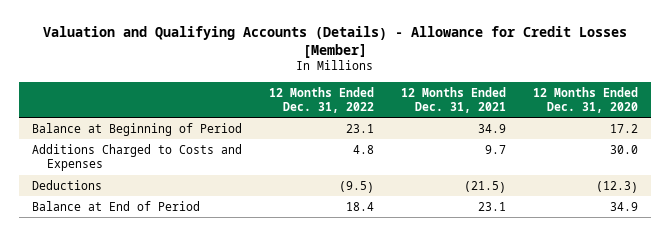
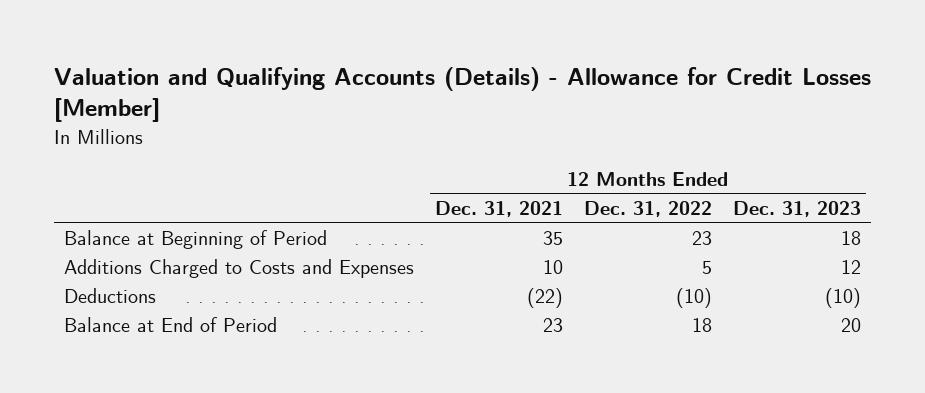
- | 12 Months Ended Dec. 31, 2022 | 12 Months Ended Dec. 31, 2021 | 12 Months Ended Dec. 31, 2020
+ | 12 Months Ended Dec. 31, 2021 | 12 Months Ended Dec. 31, 2022 | 12 Months Ended Dec. 31, 2023
- Balance at Beginning of Period | 23.1 | 34.9 | 17.2
- Additions Charged to Costs and Expenses | 4.8 | 9.7 | 30.0
- Deductions | (9.5) | (21.5) | (12.3)
- Balance at End of Period | 18.4 | 23.1 | 34.9
+ Balance at Beginning of Period | 35 | 23 | 18
+ Additions Charged to Costs and Expenses | 10 | 5 | 12
+ Deductions | (22) | (10) | (10)
+ Balance at End of Period | 23 | 18 | 20

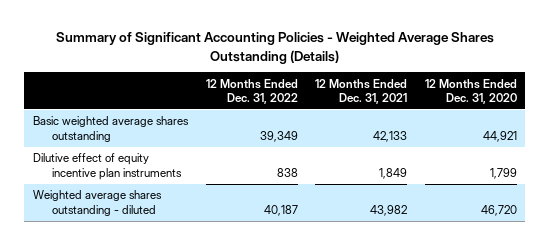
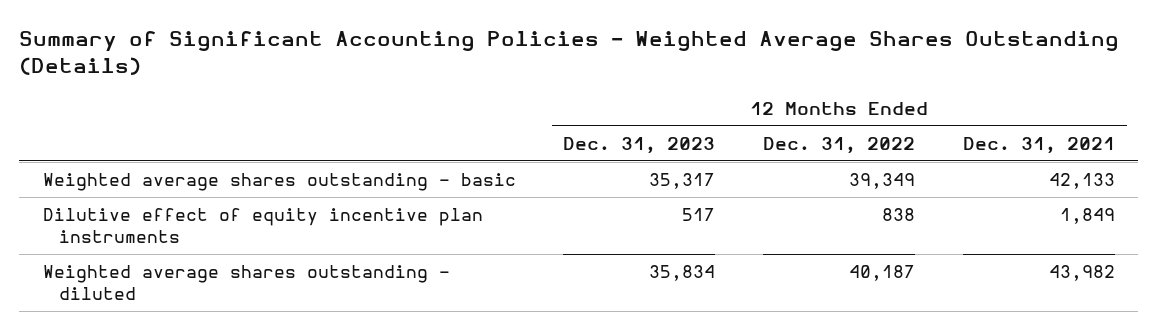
- | 12 Months Ended Dec. 31, 2022 | 12 Months Ended Dec. 31, 2021 | 12 Months Ended Dec. 31, 2020
+ | 12 Months Ended Dec. 31, 2023 | 12 Months Ended Dec. 31, 2022 | 12 Months Ended Dec. 31, 2021
- Basic weighted average shares outstanding | 39,349 | 42,133 | 44,921
+ Weighted average shares outstanding - basic | 35,317 | 39,349 | 42,133

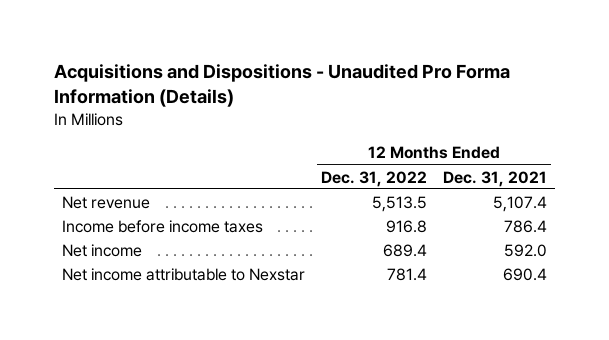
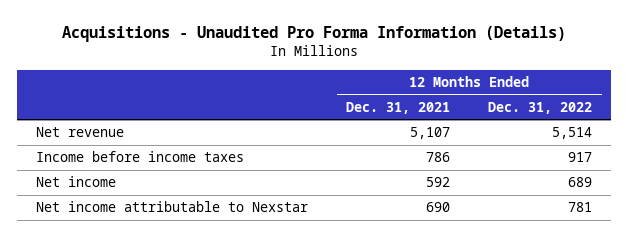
- Acquisitions and Dispositions - Unaudited Pro Forma Information (Details)
+ Acquisitions - Unaudited Pro Forma Information (Details)
- | 12 Months Ended Dec. 31, 2022 | 12 Months Ended Dec. 31, 2021
+ | 12 Months Ended Dec. 31, 2021 | 12 Months Ended Dec. 31, 2022
- Net revenue | 5,513.5 | 5,107.4
- Income before income taxes | 916.8 | 786.4
- Net income | 689.4 | 592.0
- Net income attributable to Nexstar | 781.4 | 690.4
+ Net revenue | 5,107 | 5,514
+ Income before income taxes | 786 | 917
+ Net income | 592 | 689
+ Net income attributable to Nexstar | 690 | 781

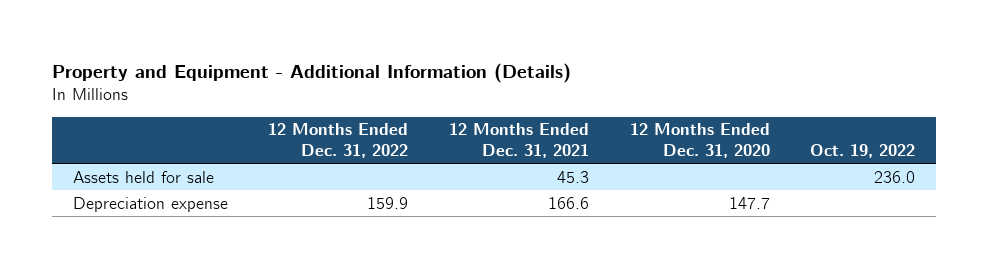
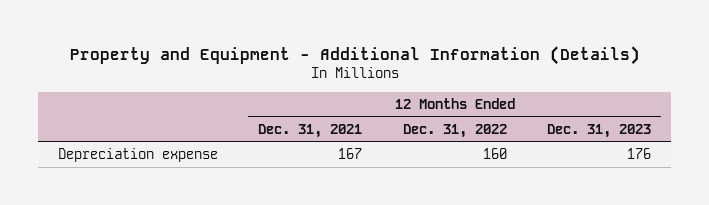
- | 12 Months Ended Dec. 31, 2022 | 12 Months Ended Dec. 31, 2021 | 12 Months Ended Dec. 31, 2020 | Oct. 19, 2022
+ | 12 Months Ended Dec. 31, 2021 | 12 Months Ended Dec. 31, 2022 | 12 Months Ended Dec. 31, 2023
- Assets held for sale | | 45.3 | | 236.0
- Depreciation expense | 159.9 | 166.6 | 147.7 |
+ Depreciation expense | 167 | 160 | 176

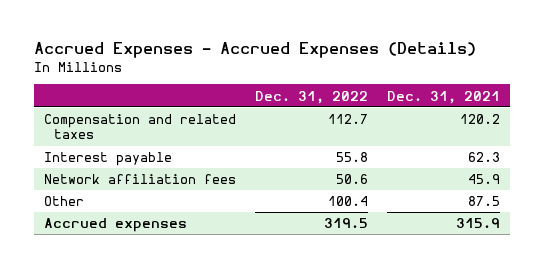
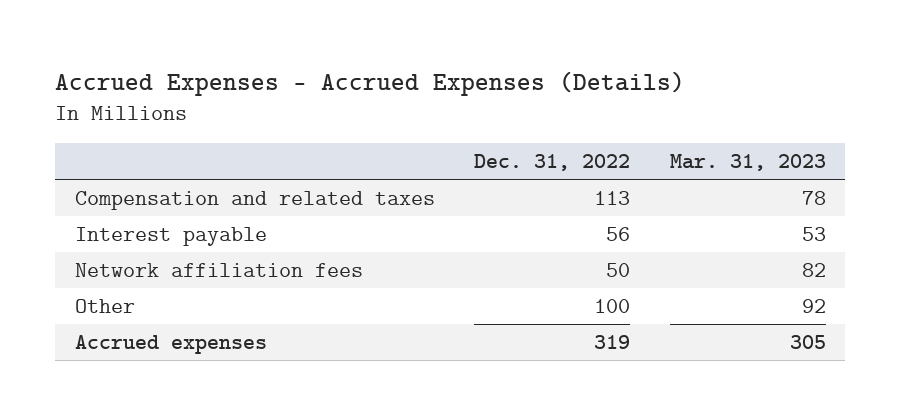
- | Dec. 31, 2022 | Dec. 31, 2021
+ | Dec. 31, 2022 | Mar. 31, 2023
- Compensation and related taxes | 112.7 | 120.2
- Interest payable | 55.8 | 62.3
- Network affiliation fees | 50.6 | 45.9
- Other | 100.4 | 87.5
- Accrued expenses | 319.5 | 315.9
+ Compensation and related taxes | 113 | 78
+ Interest payable | 56 | 53
+ Network affiliation fees | 50 | 82
+ Other | 100 | 92
+ Accrued expenses | 319 | 305

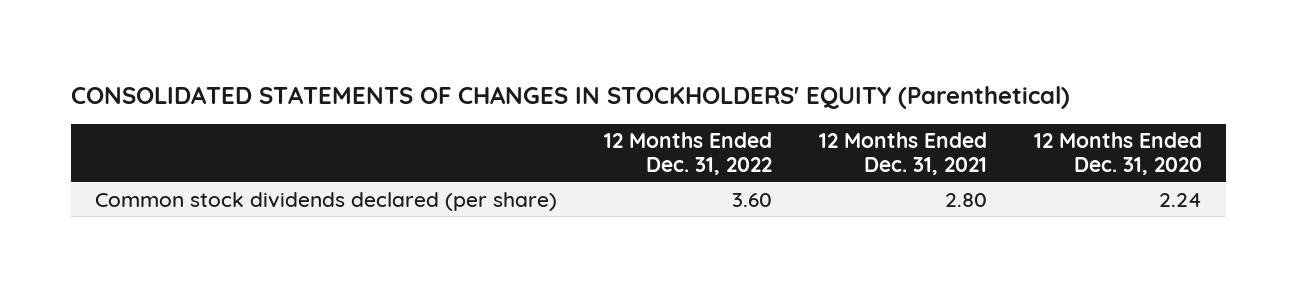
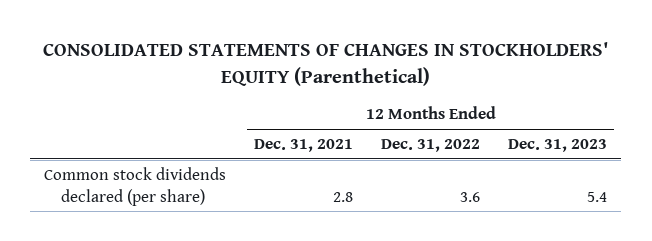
- | 12 Months Ended Dec. 31, 2022 | 12 Months Ended Dec. 31, 2021 | 12 Months Ended Dec. 31, 2020
+ | 12 Months Ended Dec. 31, 2021 | 12 Months Ended Dec. 31, 2022 | 12 Months Ended Dec. 31, 2023
- Common stock dividends declared (per share) | 3.60 | 2.80 | 2.24
+ Common stock dividends declared (per share) | 2.8 | 3.6 | 5.4

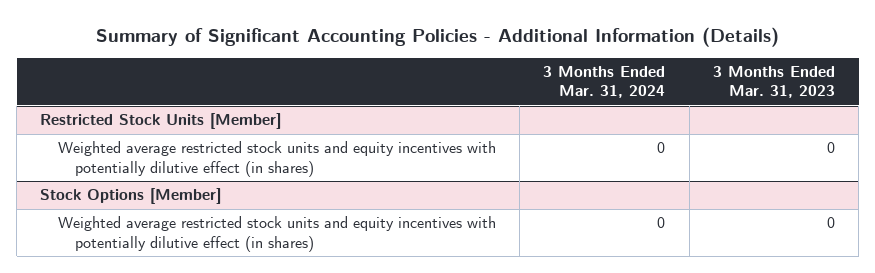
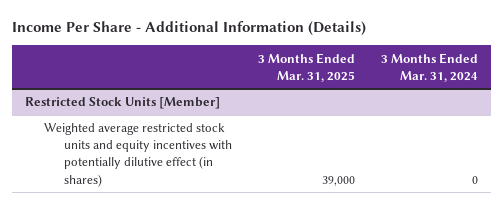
- Summary of Significant Accounting Policies - Additional Information (Details)
+ Income Per Share - Additional Information (Details)
- | 3 Months Ended Mar. 31, 2024 | 3 Months Ended Mar. 31, 2023
+ | 3 Months Ended Mar. 31, 2025 | 3 Months Ended Mar. 31, 2024
- Stock Options [Member]
- Weighted average restricted stock units and equity incentives with potentially dilutive effect (in shares) | 0 | 0

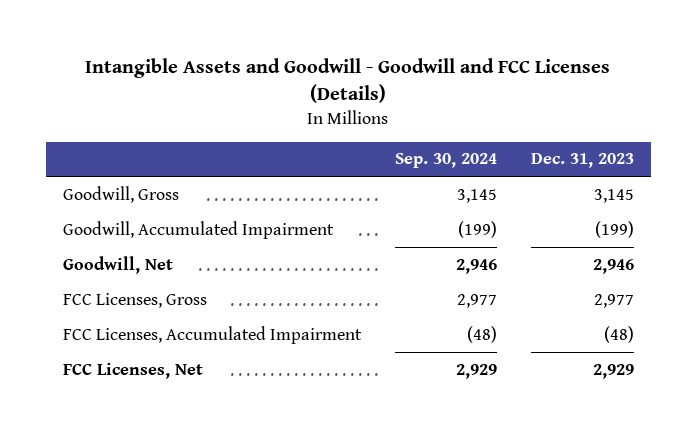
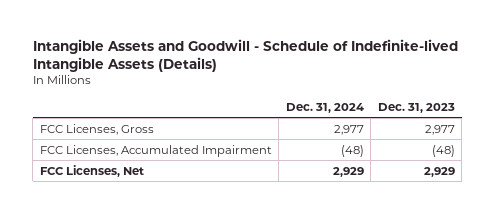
- Intangible Assets and Goodwill - Goodwill and FCC Licenses (Details)
+ Intangible Assets and Goodwill - Schedule of Indefinite-lived Intangible Assets (Details)
- | Sep. 30, 2024 | Dec. 31, 2023
+ | Dec. 31, 2024 | Dec. 31, 2023
- Goodwill, Gross | 3,145 | 3,145
- Goodwill, Accumulated Impairment | (199) | (199)
- Goodwill, Net | 2,946 | 2,946

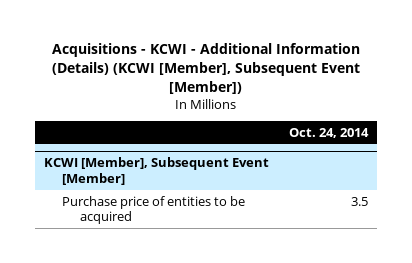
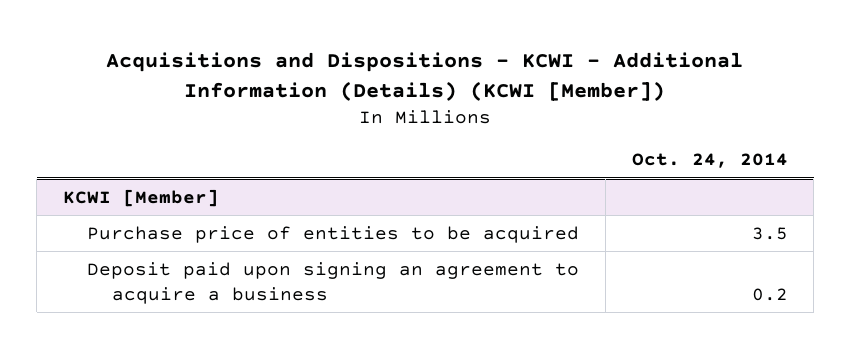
- Acquisitions - KCWI - Additional Information (Details) (KCWI [Member], Subsequent Event [Member])
+ Acquisitions and Dispositions - KCWI - Additional Information (Details) (KCWI [Member])
- KCWI [Member], Subsequent Event [Member]
+ KCWI [Member]
+ Deposit paid upon signing an agreement to acquire a business | 0.2

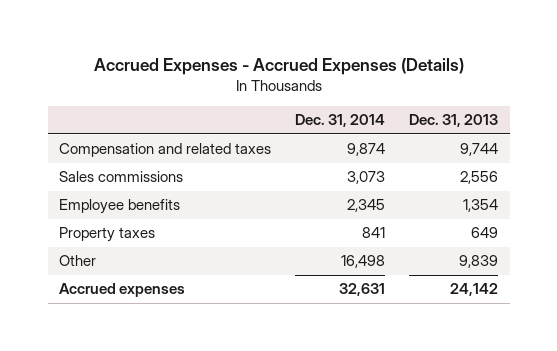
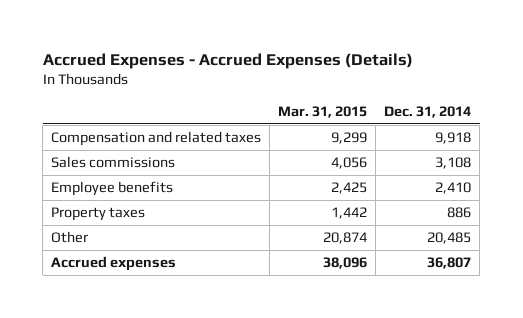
- | Dec. 31, 2014 | Dec. 31, 2013
+ | Mar. 31, 2015 | Dec. 31, 2014
- Compensation and related taxes | 9,874 | 9,744
- Sales commissions | 3,073 | 2,556
- Employee benefits | 2,345 | 1,354
- Property taxes | 841 | 649
- Other | 16,498 | 9,839
- Accrued expenses | 32,631 | 24,142
+ Compensation and related taxes | 9,299 | 9,918
+ Sales commissions | 4,056 | 3,108
+ Employee benefits | 2,425 | 2,410
+ Property taxes | 1,442 | 886
+ Other | 20,874 | 20,485
+ Accrued expenses | 38,096 | 36,807

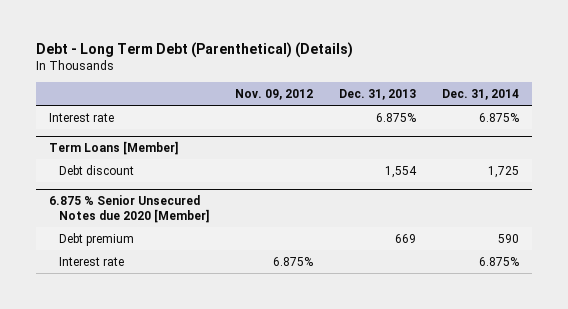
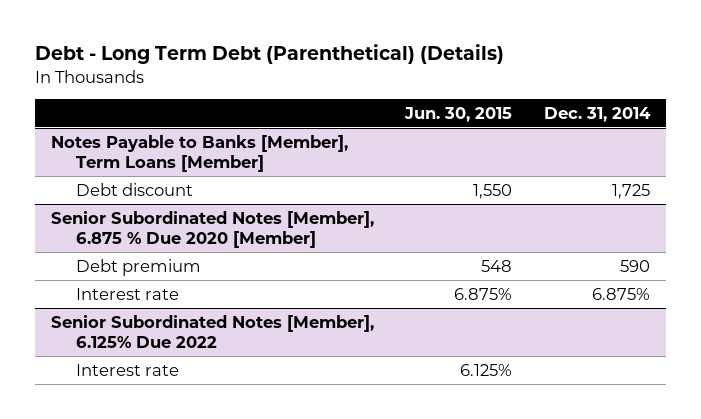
- | Nov. 09, 2012 | Dec. 31, 2013 | Dec. 31, 2014
+ | Jun. 30, 2015 | Dec. 31, 2014
- Interest rate | | 6.875% | 6.875%
- Term Loans [Member]
+ Notes Payable to Banks [Member], Term Loans [Member]
- 6.875 % Senior Unsecured Notes due 2020 [Member]
+ Senior Subordinated Notes [Member], 6.875 % Due 2020 [Member]
+ Senior Subordinated Notes [Member], 6.125% Due 2022
+ Interest rate | 6.125% |

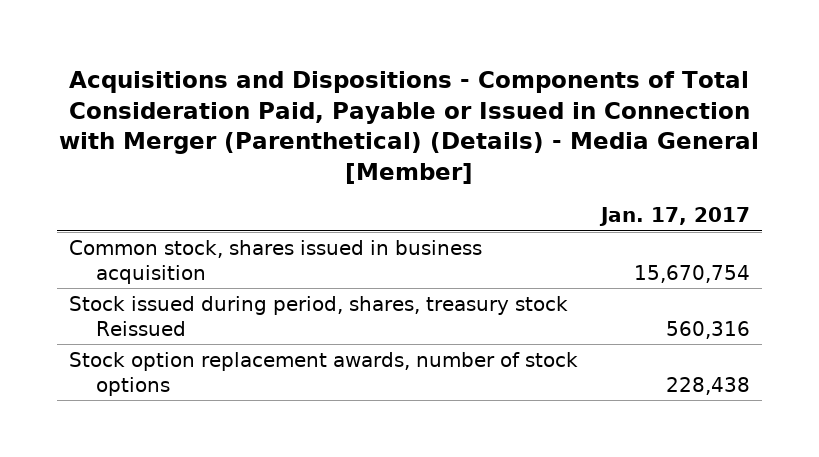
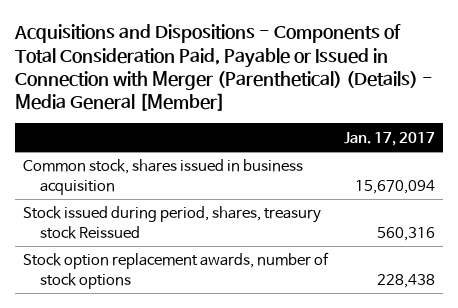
- Common stock, shares issued in business acquisition | 15,670,754
+ Common stock, shares issued in business acquisition | 15,670,094

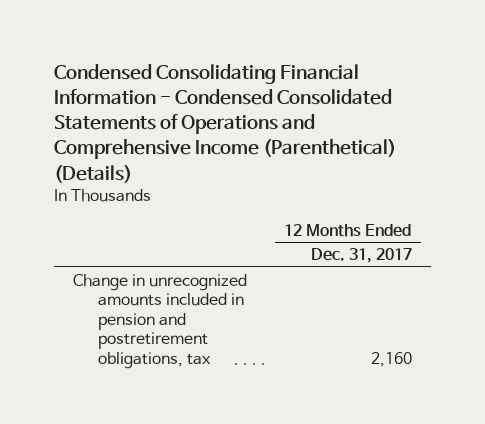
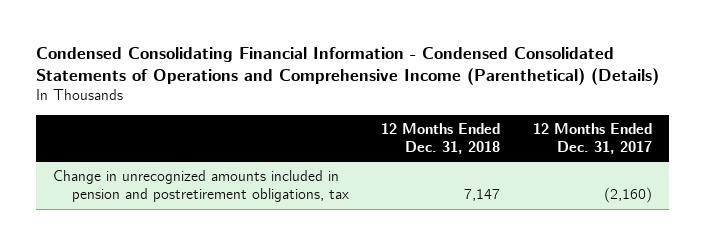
- | 12 Months Ended Dec. 31, 2017
+ | 12 Months Ended Dec. 31, 2018 | 12 Months Ended Dec. 31, 2017
- Change in unrecognized amounts included in pension and postretirement obligations, tax | 2,160
+ Change in unrecognized amounts included in pension and postretirement obligations, tax | 7,147 | (2,160)

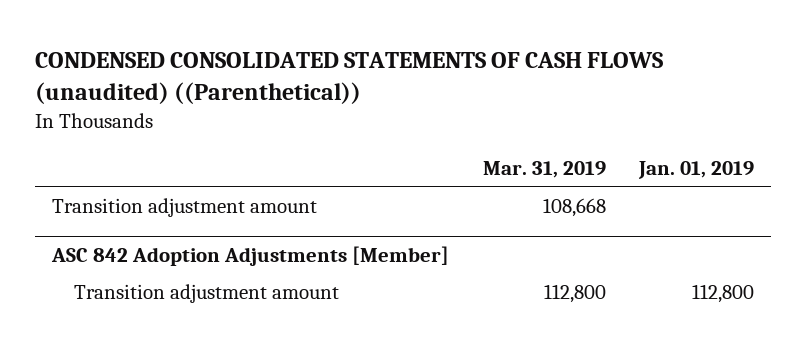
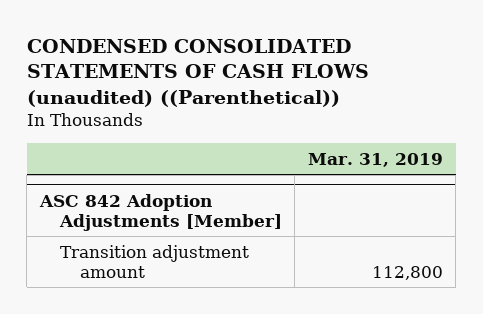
- | Mar. 31, 2019 | Jan. 01, 2019
+ | Mar. 31, 2019
- Transition adjustment amount | 108,668 |

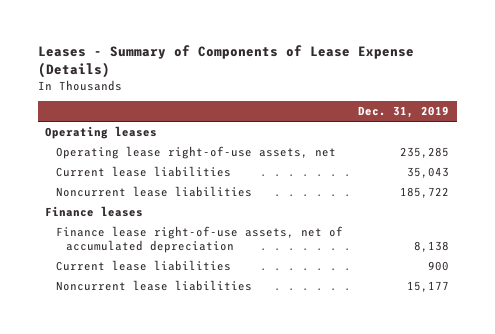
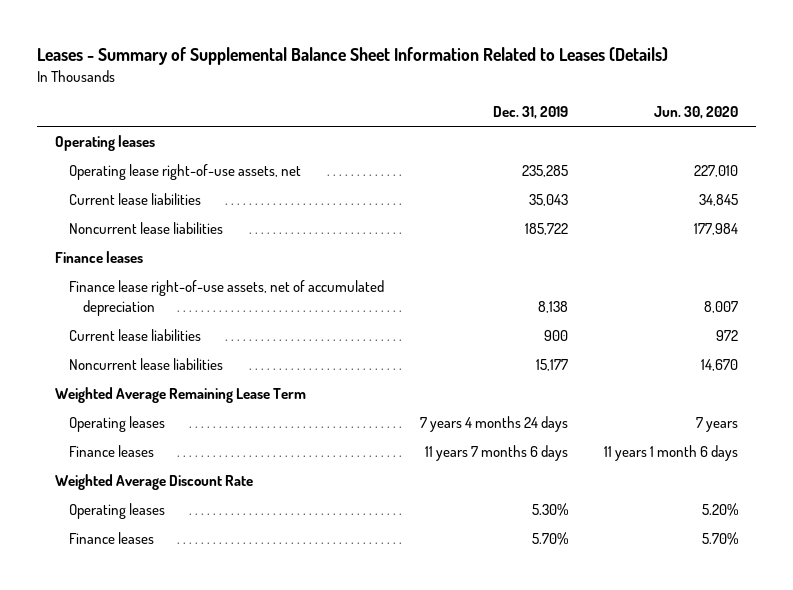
- Leases - Summary of Components of Lease Expense (Details)
+ Leases - Summary of Supplemental Balance Sheet Information Related to Leases (Details)
- | Dec. 31, 2019
+ | Dec. 31, 2019 | Jun. 30, 2020
+ Weighted Average Remaining Lease Term
+ Operating leases | 7 years 4 months 24 days | 7 years
+ Finance leases | 11 years 7 months 6 days | 11 years 1 month 6 days
+ Weighted Average Discount Rate
+ Operating leases | 5.30% | 5.20%
+ Finance leases | 5.70% | 5.70%

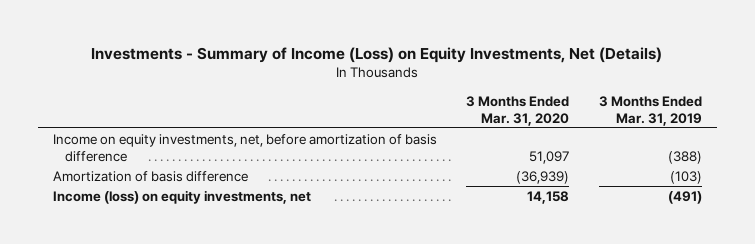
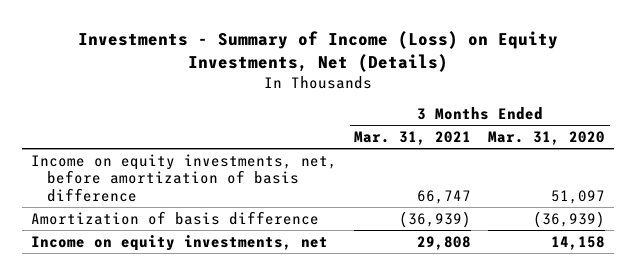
- | 3 Months Ended Mar. 31, 2020 | 3 Months Ended Mar. 31, 2019
+ | 3 Months Ended Mar. 31, 2021 | 3 Months Ended Mar. 31, 2020
- Income (loss) on equity investments, net | 14,158 | (491)
+ Income on equity investments, net | 29,808 | 14,158

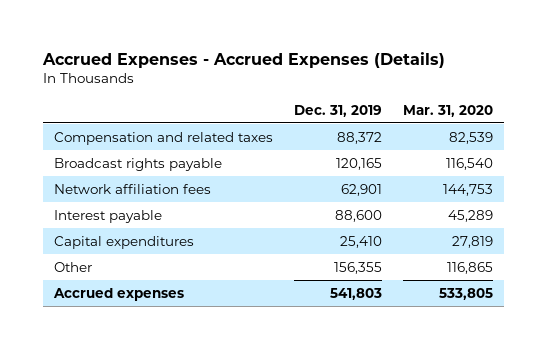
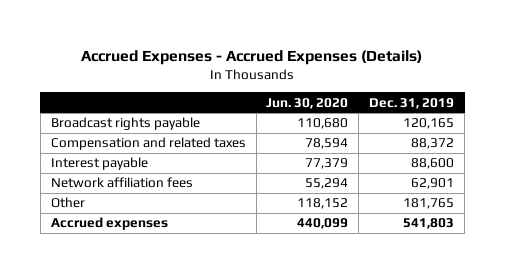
- | Dec. 31, 2019 | Mar. 31, 2020
+ | Jun. 30, 2020 | Dec. 31, 2019
moved down: Compensation and related taxes | 78,594 | 88,372
- Capital expenditures | 25,410 | 27,819
- Other | 156,355 | 116,865
moved down: Network affiliation fees | 55,294 | 62,901
+ Other | 118,152 | 181,765

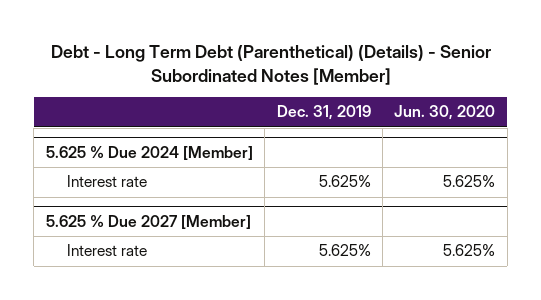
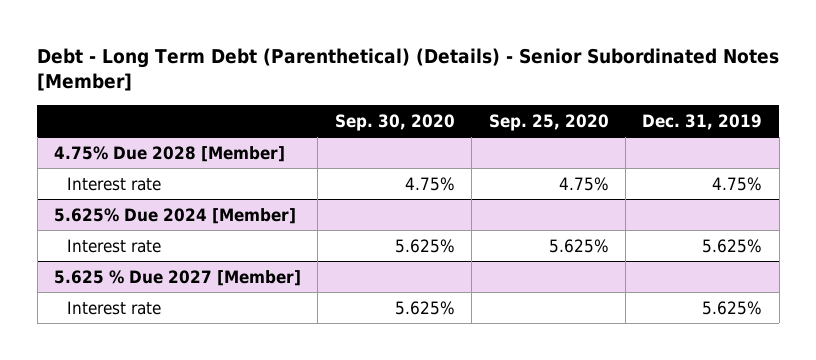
- | Dec. 31, 2019 | Jun. 30, 2020
+ | Sep. 30, 2020 | Sep. 25, 2020 | Dec. 31, 2019
- 5.625 % Due 2024 [Member]
+ 4.75% Due 2028 [Member]
+ Interest rate | 4.75% | 4.75% | 4.75%
+ 5.625% Due 2024 [Member]

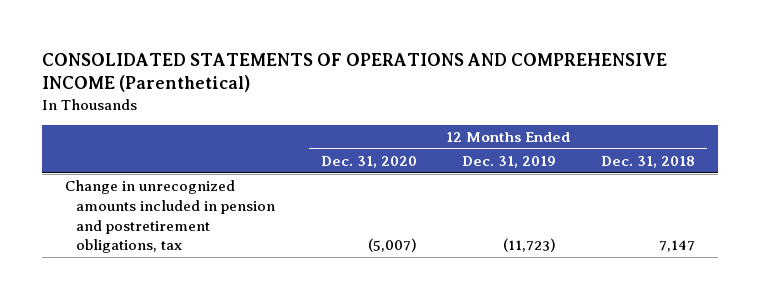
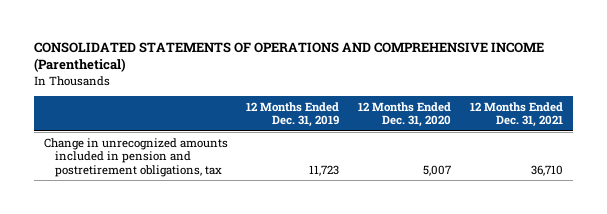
- | 12 Months Ended Dec. 31, 2020 | 12 Months Ended Dec. 31, 2019 | 12 Months Ended Dec. 31, 2018
+ | 12 Months Ended Dec. 31, 2019 | 12 Months Ended Dec. 31, 2020 | 12 Months Ended Dec. 31, 2021
- Change in unrecognized amounts included in pension and postretirement obligations, tax | (5,007) | (11,723) | 7,147
+ Change in unrecognized amounts included in pension and postretirement obligations, tax | 11,723 | 5,007 | 36,710

